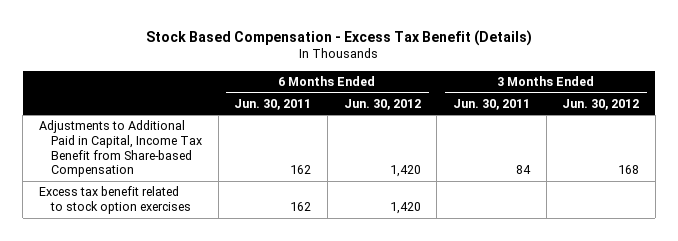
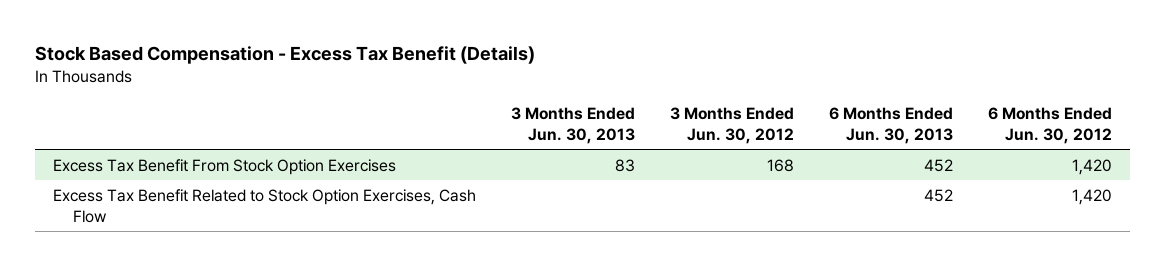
- | 6 Months Ended Jun. 30, 2011 | 6 Months Ended Jun. 30, 2012 | 3 Months Ended Jun. 30, 2011 | 3 Months Ended Jun. 30, 2012
+ | 3 Months Ended Jun. 30, 2013 | 3 Months Ended Jun. 30, 2012 | 6 Months Ended Jun. 30, 2013 | 6 Months Ended Jun. 30, 2012
- Adjustments to Additional Paid in Capital, Income Tax Benefit from Share-based Compensation | 162 | 1,420 | 84 | 168
- Excess tax benefit related to stock option exercises | 162 | 1,420 | |
+ Excess Tax Benefit From Stock Option Exercises | 83 | 168 | 452 | 1,420
+ Excess Tax Benefit Related to Stock Option Exercises, Cash Flow | | | 452 | 1,420

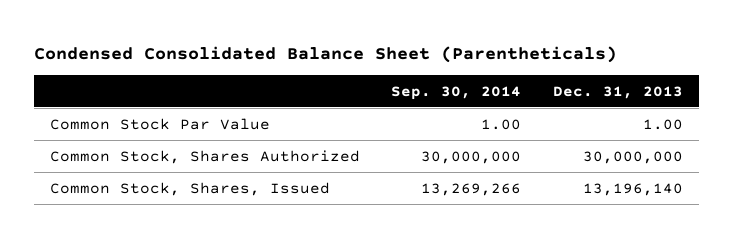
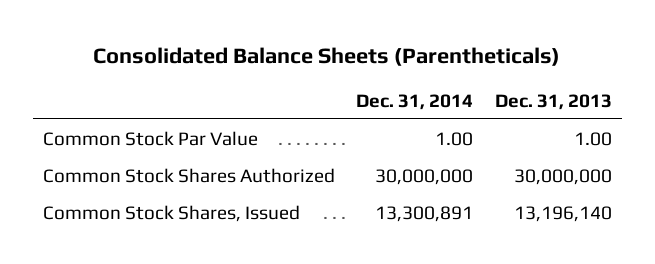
- Condensed Consolidated Balance Sheet (Parentheticals)
+ Consolidated Balance Sheets (Parentheticals)
- | Sep. 30, 2014 | Dec. 31, 2013
+ | Dec. 31, 2014 | Dec. 31, 2013
- Common Stock, Shares Authorized | 30,000,000 | 30,000,000
- Common Stock, Shares, Issued | 13,269,266 | 13,196,140
+ Common Stock Shares Authorized | 30,000,000 | 30,000,000
+ Common Stock Shares, Issued | 13,300,891 | 13,196,140

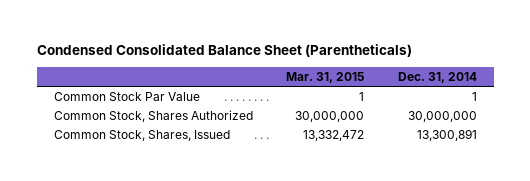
- Consolidated Balance Sheets (Parentheticals)
+ Condensed Consolidated Balance Sheet (Parentheticals)
- | Dec. 31, 2014 | Dec. 31, 2013
+ | Mar. 31, 2015 | Dec. 31, 2014
- Common Stock Par Value | 1.00 | 1.00
- Common Stock Shares Authorized | 30,000,000 | 30,000,000
- Common Stock Shares, Issued | 13,300,891 | 13,196,140
+ Common Stock Par Value | 1 | 1
+ Common Stock, Shares Authorized | 30,000,000 | 30,000,000
+ Common Stock, Shares, Issued | 13,332,472 | 13,300,891

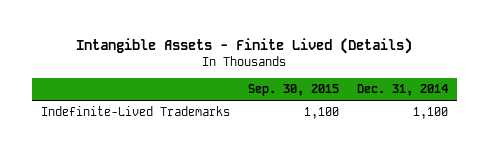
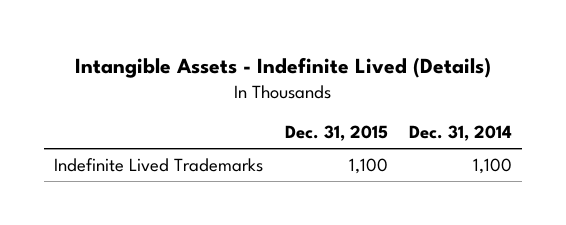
- Intangible Assets - Finite Lived (Details)
+ Intangible Assets - Indefinite Lived (Details)
- | Sep. 30, 2015 | Dec. 31, 2014
+ | Dec. 31, 2015 | Dec. 31, 2014
- Indefinite-Lived Trademarks | 1,100 | 1,100
+ Indefinite Lived Trademarks | 1,100 | 1,100

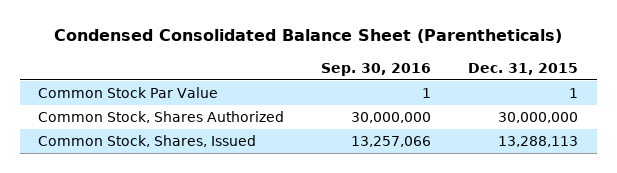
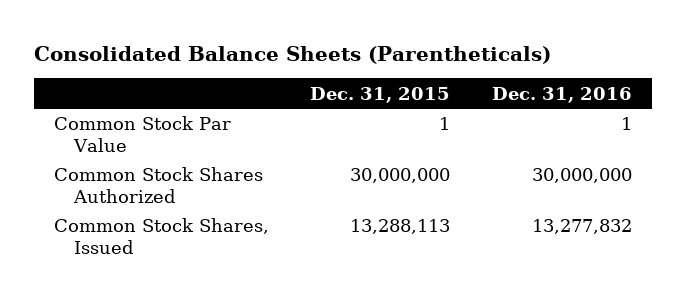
- Condensed Consolidated Balance Sheet (Parentheticals)
+ Consolidated Balance Sheets (Parentheticals)
- | Sep. 30, 2016 | Dec. 31, 2015
+ | Dec. 31, 2015 | Dec. 31, 2016
- Common Stock, Shares Authorized | 30,000,000 | 30,000,000
- Common Stock, Shares, Issued | 13,257,066 | 13,288,113
+ Common Stock Shares Authorized | 30,000,000 | 30,000,000
+ Common Stock Shares, Issued | 13,288,113 | 13,277,832

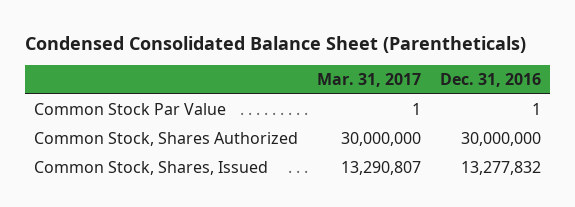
- Consolidated Balance Sheets (Parentheticals)
+ Condensed Consolidated Balance Sheet (Parentheticals)
- | Dec. 31, 2015 | Dec. 31, 2016
+ | Mar. 31, 2017 | Dec. 31, 2016
- Common Stock Shares Authorized | 30,000,000 | 30,000,000
- Common Stock Shares, Issued | 13,288,113 | 13,277,832
+ Common Stock, Shares Authorized | 30,000,000 | 30,000,000
+ Common Stock, Shares, Issued | 13,290,807 | 13,277,832

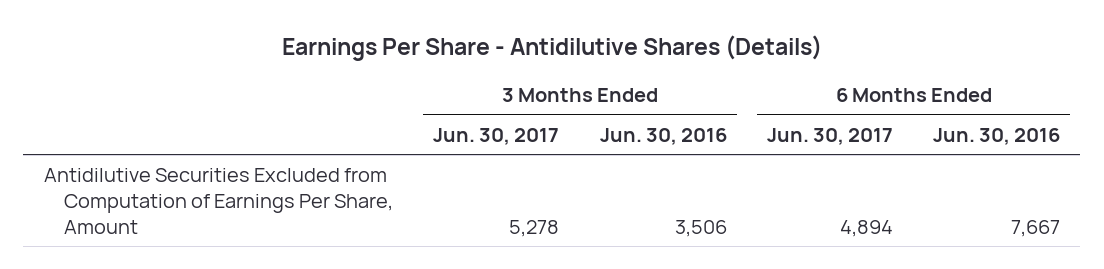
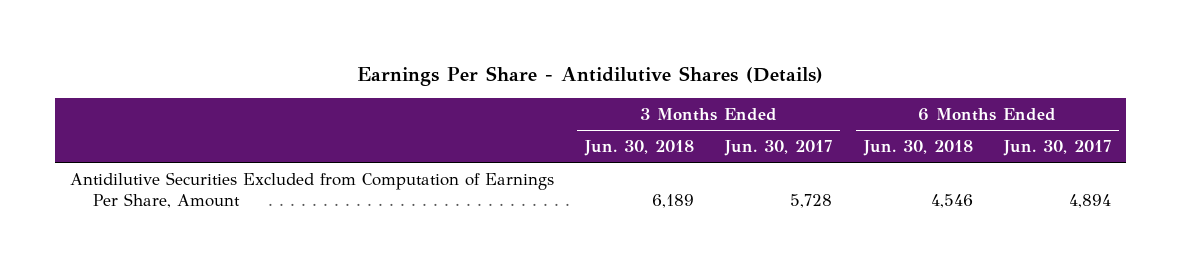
- | 3 Months Ended Jun. 30, 2017 | 3 Months Ended Jun. 30, 2016 | 6 Months Ended Jun. 30, 2017 | 6 Months Ended Jun. 30, 2016
+ | 3 Months Ended Jun. 30, 2018 | 3 Months Ended Jun. 30, 2017 | 6 Months Ended Jun. 30, 2018 | 6 Months Ended Jun. 30, 2017
- Antidilutive Securities Excluded from Computation of Earnings Per Share, Amount | 5,278 | 3,506 | 4,894 | 7,667
+ Antidilutive Securities Excluded from Computation of Earnings Per Share, Amount | 6,189 | 5,728 | 4,546 | 4,894

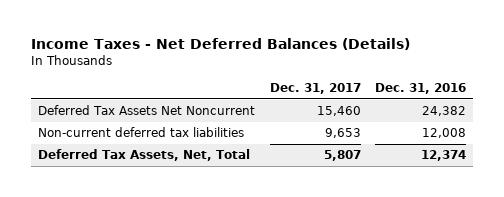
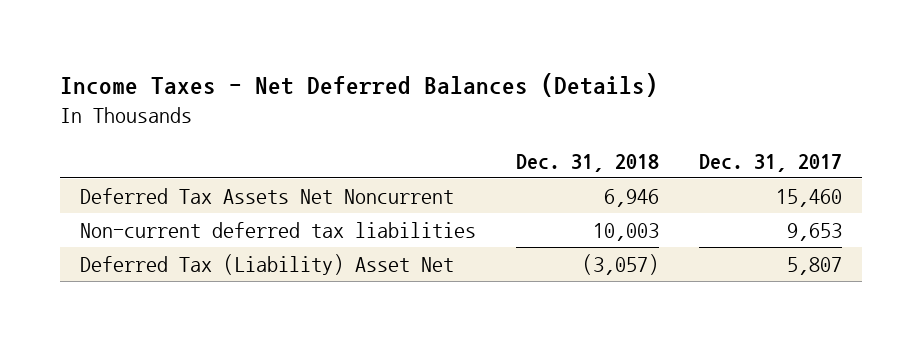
- | Dec. 31, 2017 | Dec. 31, 2016
+ | Dec. 31, 2018 | Dec. 31, 2017
- Deferred Tax Assets, Net, Total | 5,807 | 12,374
+ Deferred Tax (Liability) Asset Net | (3,057) | 5,807

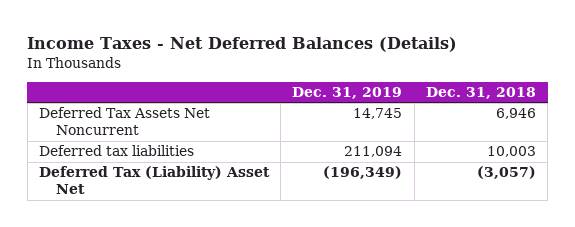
- | Dec. 31, 2018 | Dec. 31, 2017
+ | Dec. 31, 2019 | Dec. 31, 2018
- Non-current deferred tax liabilities | 10,003 | 9,653
+ Deferred tax liabilities | 211,094 | 10,003

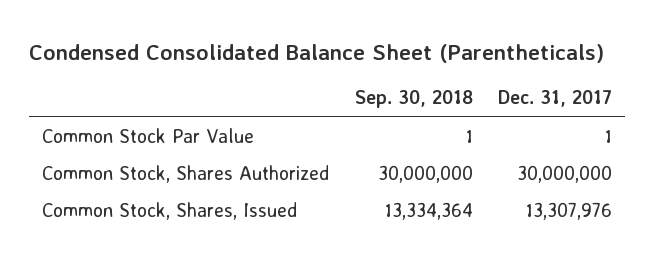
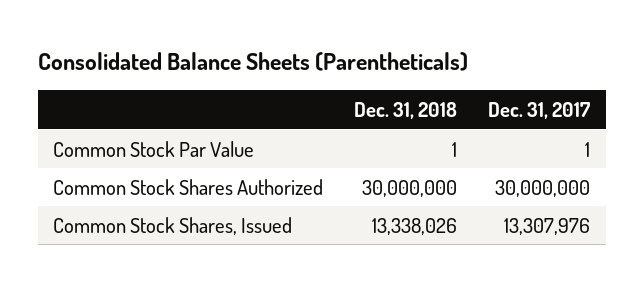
- Condensed Consolidated Balance Sheet (Parentheticals)
+ Consolidated Balance Sheets (Parentheticals)
- | Sep. 30, 2018 | Dec. 31, 2017
+ | Dec. 31, 2018 | Dec. 31, 2017
- Common Stock, Shares Authorized | 30,000,000 | 30,000,000
- Common Stock, Shares, Issued | 13,334,364 | 13,307,976
+ Common Stock Shares Authorized | 30,000,000 | 30,000,000
+ Common Stock Shares, Issued | 13,338,026 | 13,307,976

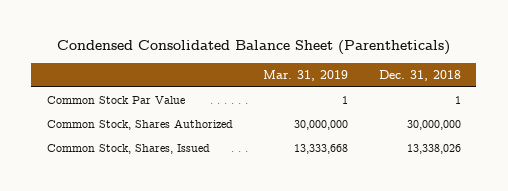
- Consolidated Balance Sheets (Parentheticals)
+ Condensed Consolidated Balance Sheet (Parentheticals)
- | Dec. 31, 2018 | Dec. 31, 2017
+ | Mar. 31, 2019 | Dec. 31, 2018
- Common Stock Shares Authorized | 30,000,000 | 30,000,000
- Common Stock Shares, Issued | 13,338,026 | 13,307,976
+ Common Stock, Shares Authorized | 30,000,000 | 30,000,000
+ Common Stock, Shares, Issued | 13,333,668 | 13,338,026

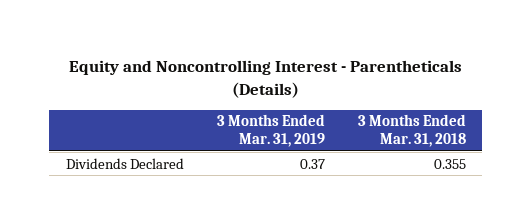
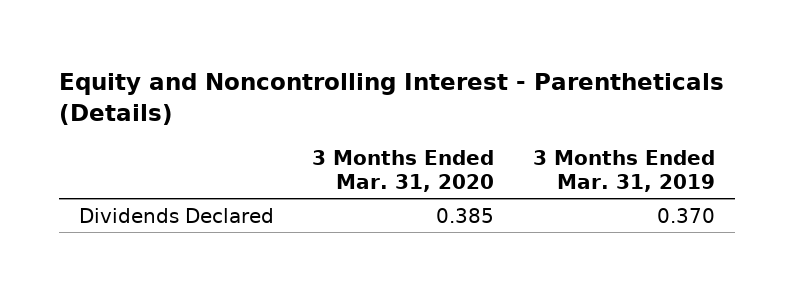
- | 3 Months Ended Mar. 31, 2019 | 3 Months Ended Mar. 31, 2018
+ | 3 Months Ended Mar. 31, 2020 | 3 Months Ended Mar. 31, 2019
- Dividends Declared | 0.37 | 0.355
+ Dividends Declared | 0.385 | 0.370

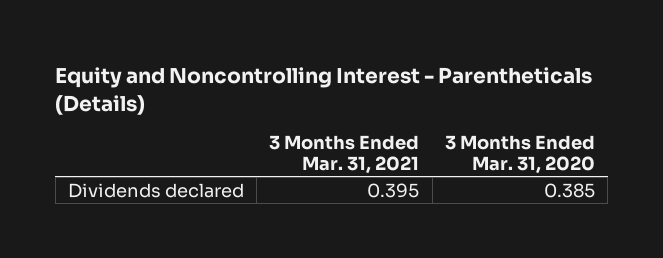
- | 3 Months Ended Mar. 31, 2020 | 3 Months Ended Mar. 31, 2019
+ | 3 Months Ended Mar. 31, 2021 | 3 Months Ended Mar. 31, 2020
- Dividends Declared | 0.385 | 0.370
+ Dividends declared | 0.395 | 0.385

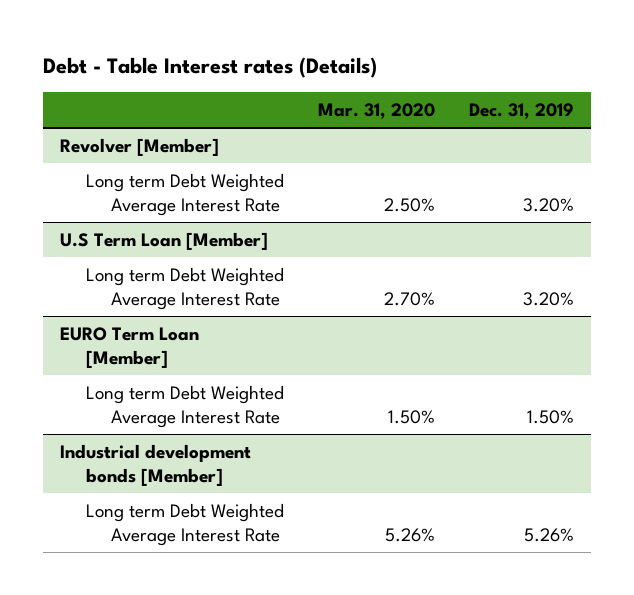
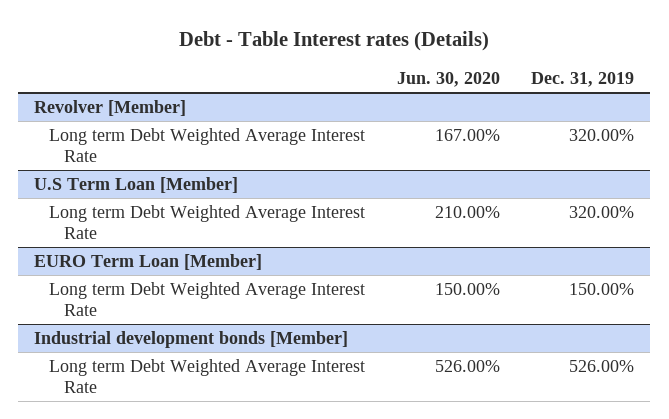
- | Mar. 31, 2020 | Dec. 31, 2019
+ | Jun. 30, 2020 | Dec. 31, 2019
@ Revolver [Member]
- Long term Debt Weighted Average Interest Rate | 2.50% | 3.20%
+ Long term Debt Weighted Average Interest Rate | 167.00% | 320.00%
@ U.S Term Loan [Member]
- Long term Debt Weighted Average Interest Rate | 2.70% | 3.20%
+ Long term Debt Weighted Average Interest Rate | 210.00% | 320.00%
@ EURO Term Loan [Member]
- Long term Debt Weighted Average Interest Rate | 1.50% | 1.50%
+ Long term Debt Weighted Average Interest Rate | 150.00% | 150.00%
@ Industrial development bonds [Member]
- Long term Debt Weighted Average Interest Rate | 5.26% | 5.26%
+ Long term Debt Weighted Average Interest Rate | 526.00% | 526.00%

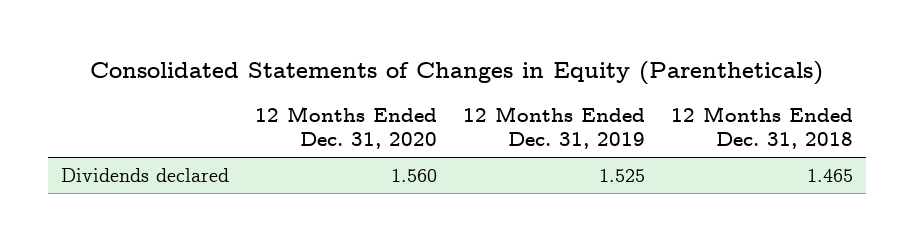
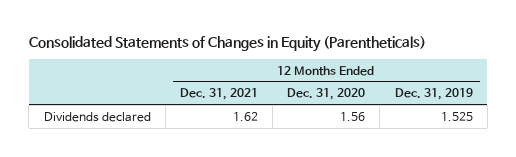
- | 12 Months Ended Dec. 31, 2020 | 12 Months Ended Dec. 31, 2019 | 12 Months Ended Dec. 31, 2018
+ | 12 Months Ended Dec. 31, 2021 | 12 Months Ended Dec. 31, 2020 | 12 Months Ended Dec. 31, 2019
- Dividends declared | 1.560 | 1.525 | 1.465
+ Dividends declared | 1.62 | 1.56 | 1.525

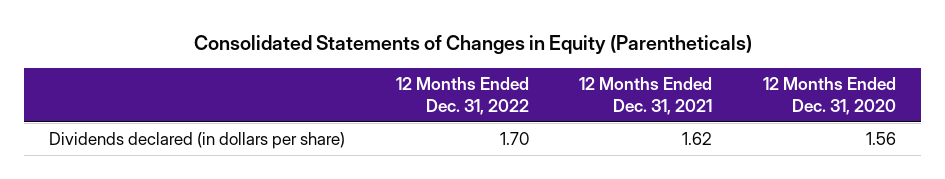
- | 12 Months Ended Dec. 31, 2021 | 12 Months Ended Dec. 31, 2020 | 12 Months Ended Dec. 31, 2019
+ | 12 Months Ended Dec. 31, 2022 | 12 Months Ended Dec. 31, 2021 | 12 Months Ended Dec. 31, 2020
- Dividends declared | 1.62 | 1.56 | 1.525
+ Dividends declared (in dollars per share) | 1.70 | 1.62 | 1.56

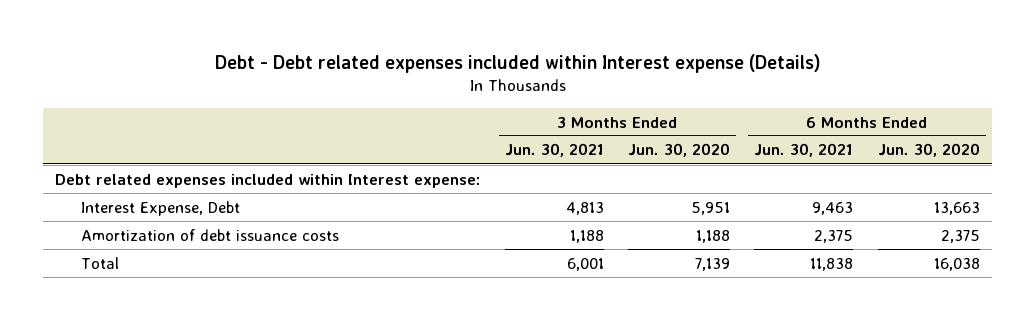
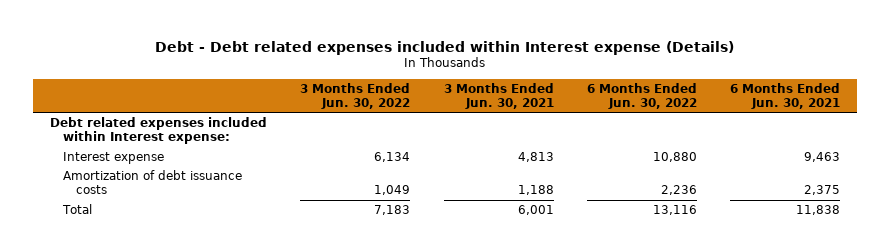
- | 3 Months Ended Jun. 30, 2021 | 3 Months Ended Jun. 30, 2020 | 6 Months Ended Jun. 30, 2021 | 6 Months Ended Jun. 30, 2020
+ | 3 Months Ended Jun. 30, 2022 | 3 Months Ended Jun. 30, 2021 | 6 Months Ended Jun. 30, 2022 | 6 Months Ended Jun. 30, 2021
- Interest Expense, Debt | 4,813 | 5,951 | 9,463 | 13,663
+ Interest expense | 6,134 | 4,813 | 10,880 | 9,463

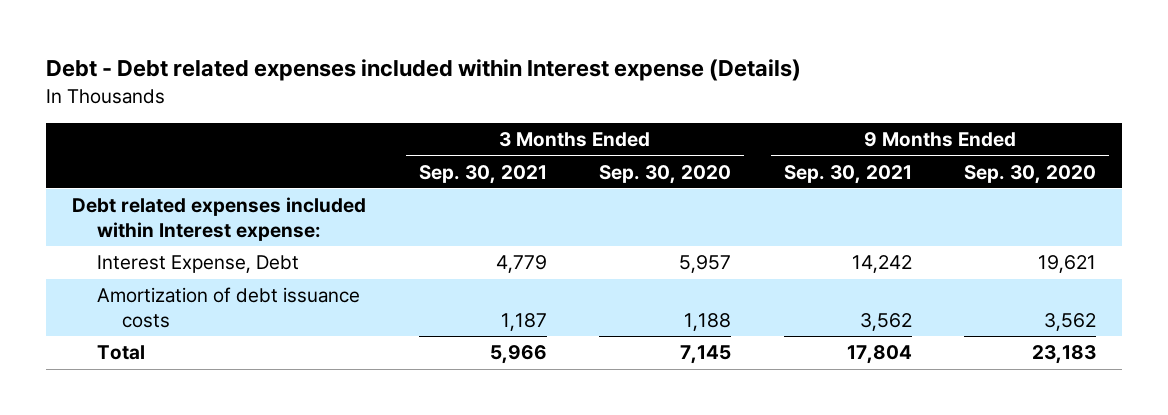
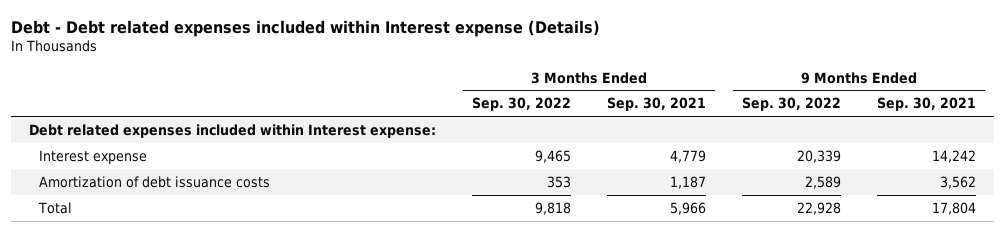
- | 3 Months Ended Sep. 30, 2021 | 3 Months Ended Sep. 30, 2020 | 9 Months Ended Sep. 30, 2021 | 9 Months Ended Sep. 30, 2020
+ | 3 Months Ended Sep. 30, 2022 | 3 Months Ended Sep. 30, 2021 | 9 Months Ended Sep. 30, 2022 | 9 Months Ended Sep. 30, 2021
- Interest Expense, Debt | 4,779 | 5,957 | 14,242 | 19,621
+ Interest expense | 9,465 | 4,779 | 20,339 | 14,242

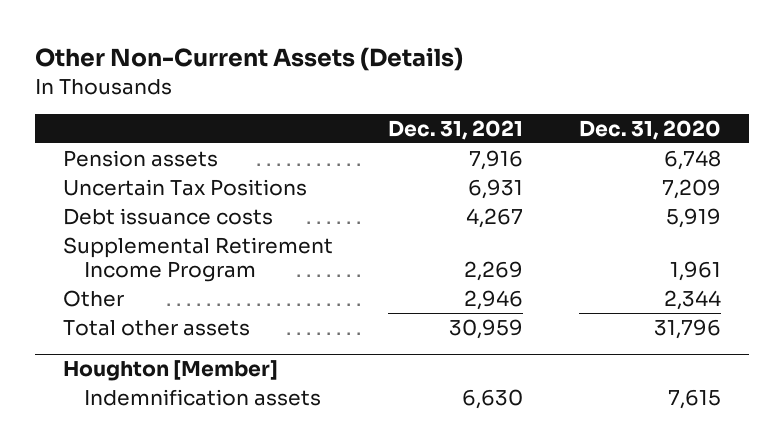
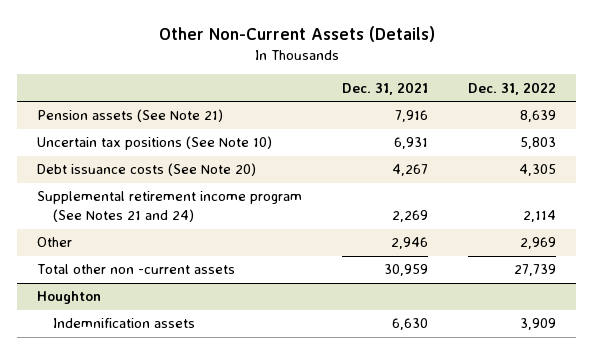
- | Dec. 31, 2021 | Dec. 31, 2020
+ | Dec. 31, 2021 | Dec. 31, 2022
- Pension assets | 7,916 | 6,748
- Uncertain Tax Positions | 6,931 | 7,209
- Debt issuance costs | 4,267 | 5,919
- Supplemental Retirement Income Program | 2,269 | 1,961
+ Pension assets (See Note 21) | 7,916 | 8,639
+ Uncertain tax positions (See Note 10) | 6,931 | 5,803
+ Debt issuance costs (See Note 20) | 4,267 | 4,305
+ Supplemental retirement income program (See Notes 21 and 24) | 2,269 | 2,114
- Total other assets | 30,959 | 31,796
- Houghton [Member]
+ Total other non -current assets | 30,959 | 27,739
+ Houghton

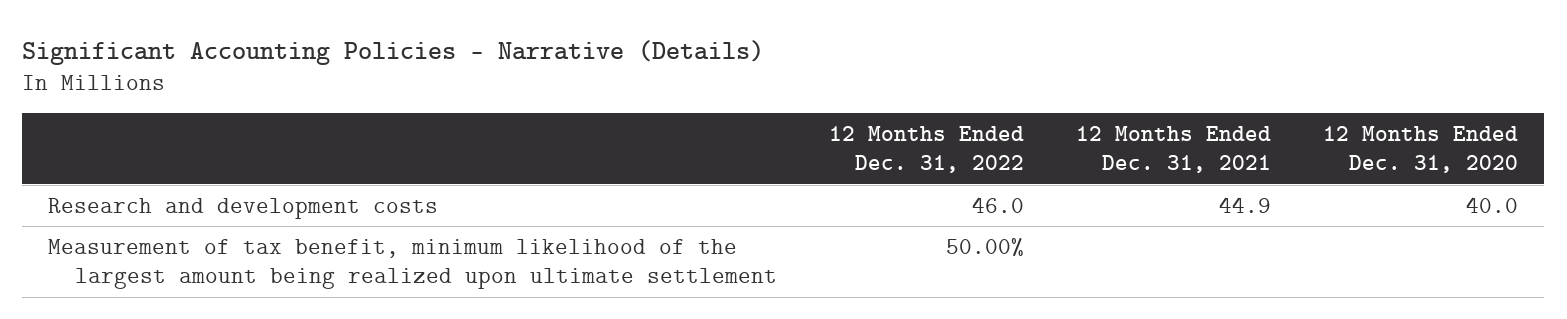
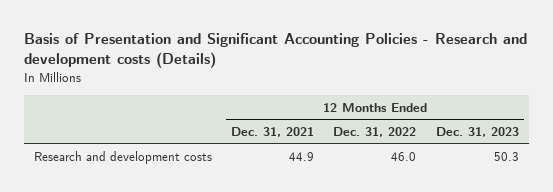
- Significant Accounting Policies - Narrative (Details)
+ Basis of Presentation and Significant Accounting Policies - Research and development costs (Details)
- | 12 Months Ended Dec. 31, 2022 | 12 Months Ended Dec. 31, 2021 | 12 Months Ended Dec. 31, 2020
+ | 12 Months Ended Dec. 31, 2021 | 12 Months Ended Dec. 31, 2022 | 12 Months Ended Dec. 31, 2023
- Measurement of tax benefit, minimum likelihood of the largest amount being realized upon ultimate settlement | 50.00% | |

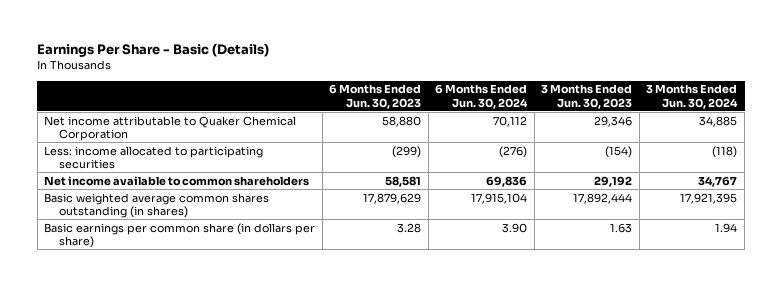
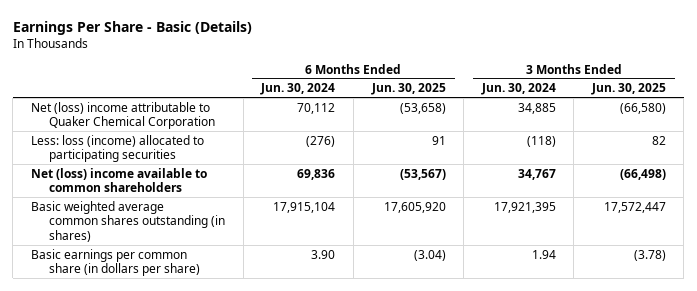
- | 6 Months Ended Jun. 30, 2023 | 6 Months Ended Jun. 30, 2024 | 3 Months Ended Jun. 30, 2023 | 3 Months Ended Jun. 30, 2024
+ | 6 Months Ended Jun. 30, 2024 | 6 Months Ended Jun. 30, 2025 | 3 Months Ended Jun. 30, 2024 | 3 Months Ended Jun. 30, 2025
- Net income attributable to Quaker Chemical Corporation | 58,880 | 70,112 | 29,346 | 34,885
- Less: income allocated to participating securities | (299) | (276) | (154) | (118)
- Net income available to common shareholders | 58,581 | 69,836 | 29,192 | 34,767
+ Net (loss) income attributable to Quaker Chemical Corporation | 70,112 | (53,658) | 34,885 | (66,580)
+ Less: loss (income) allocated to participating securities | (276) | 91 | (118) | 82
+ Net (loss) income available to common shareholders | 69,836 | (53,567) | 34,767 | (66,498)

